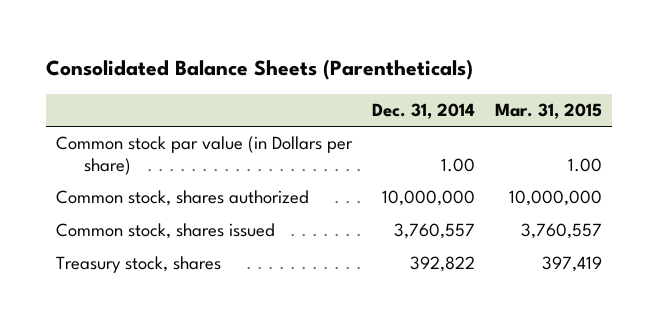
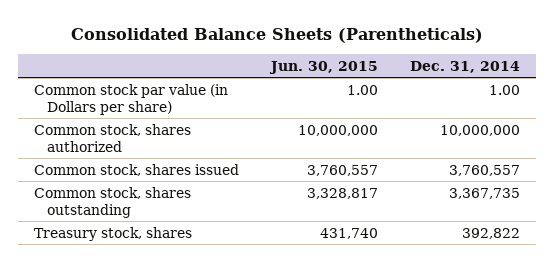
- | Dec. 31, 2014 | Mar. 31, 2015
+ | Jun. 30, 2015 | Dec. 31, 2014
+ Common stock, shares outstanding | 3,328,817 | 3,367,735

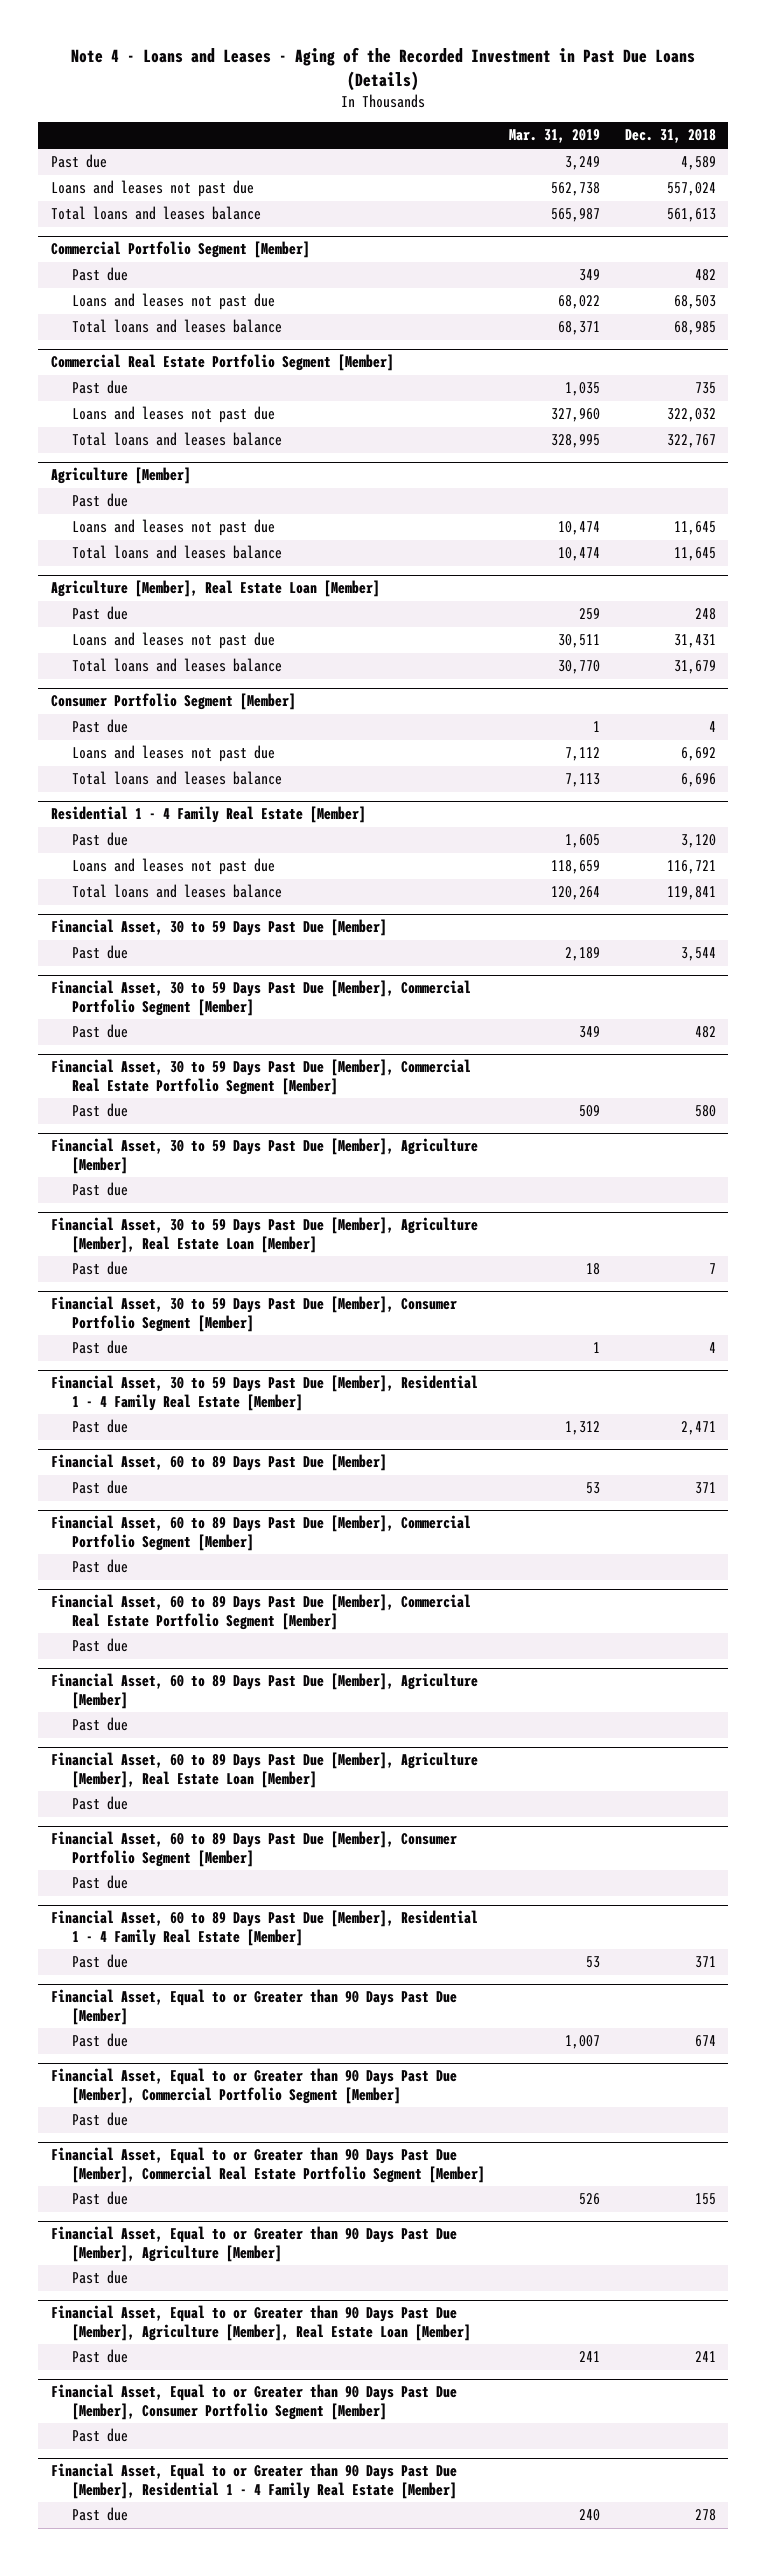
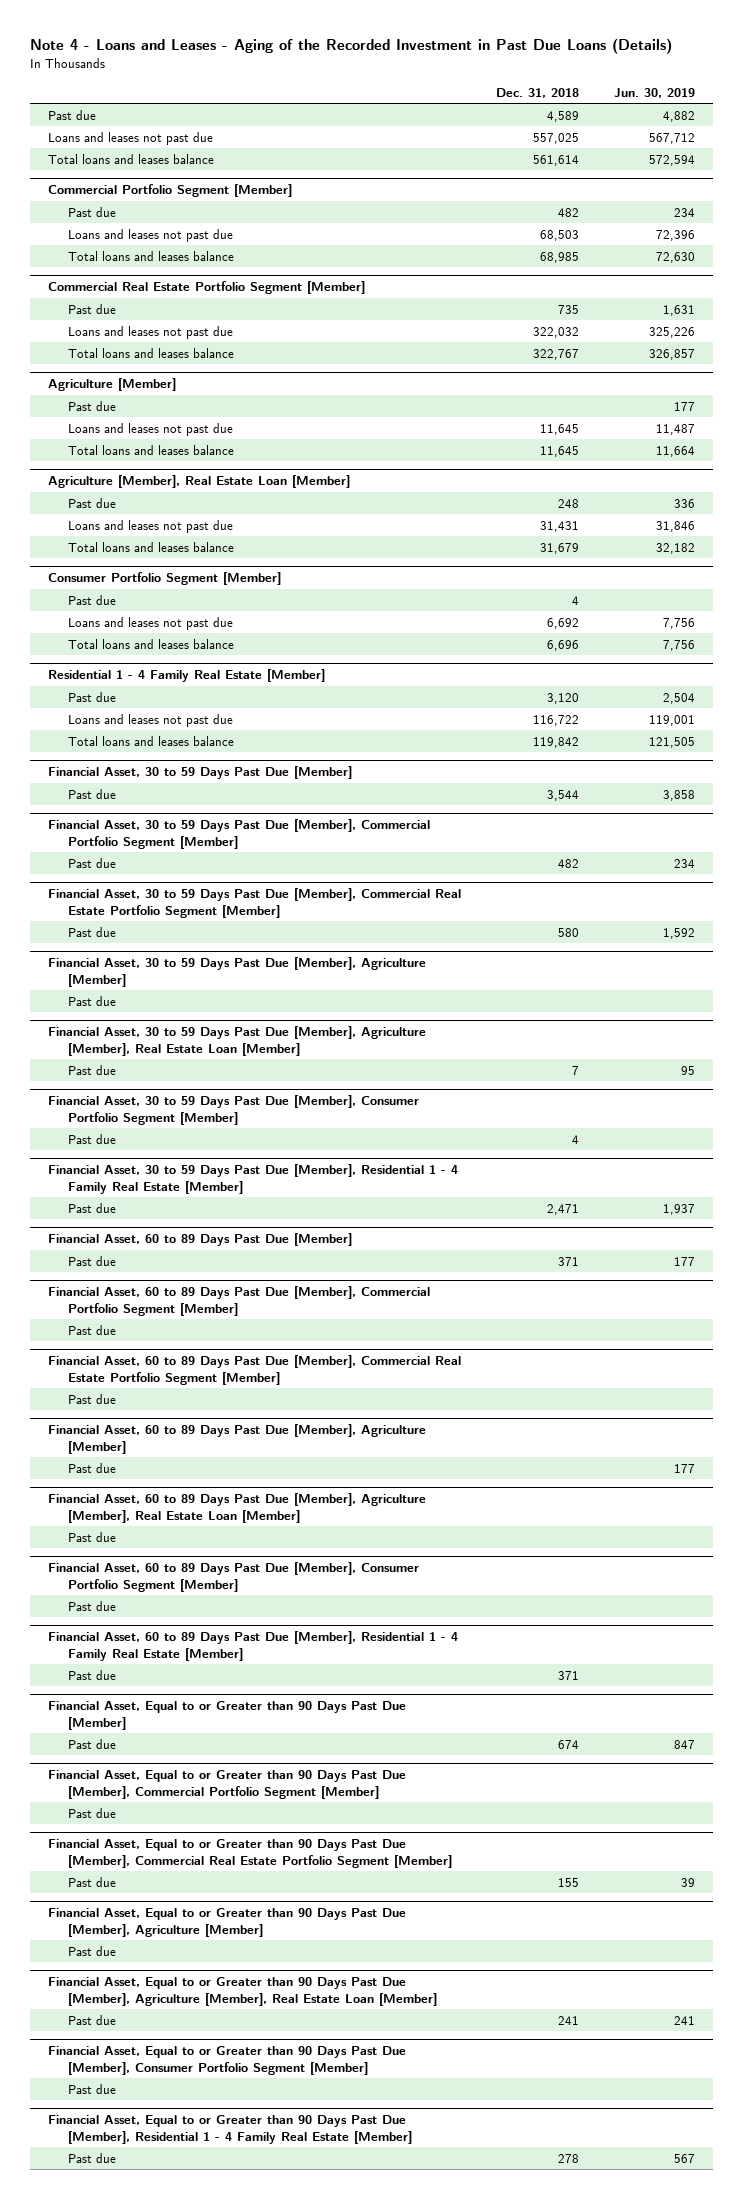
- | Mar. 31, 2019 | Dec. 31, 2018
+ | Dec. 31, 2018 | Jun. 30, 2019
- Loans and leases not past due | 562,738 | 557,024
- Total loans and leases balance | 565,987 | 561,613
+ Loans and leases not past due | 557,025 | 567,712
+ Total loans and leases balance | 561,614 | 572,594
@ Residential 1 - 4 Family Real Estate [Member]
- Loans and leases not past due | 118,659 | 116,721
- Total loans and leases balance | 120,264 | 119,841
+ Loans and leases not past due | 116,722 | 119,001
+ Total loans and leases balance | 119,842 | 121,505

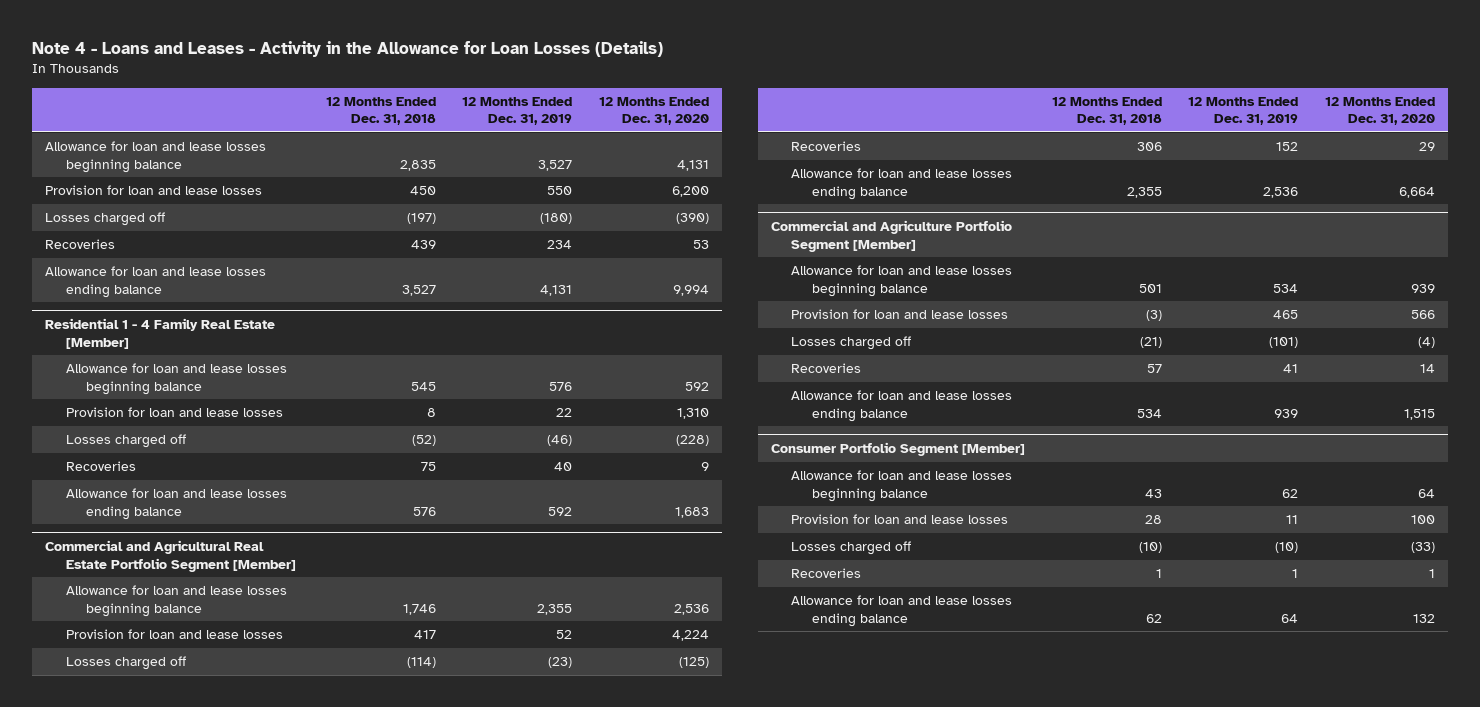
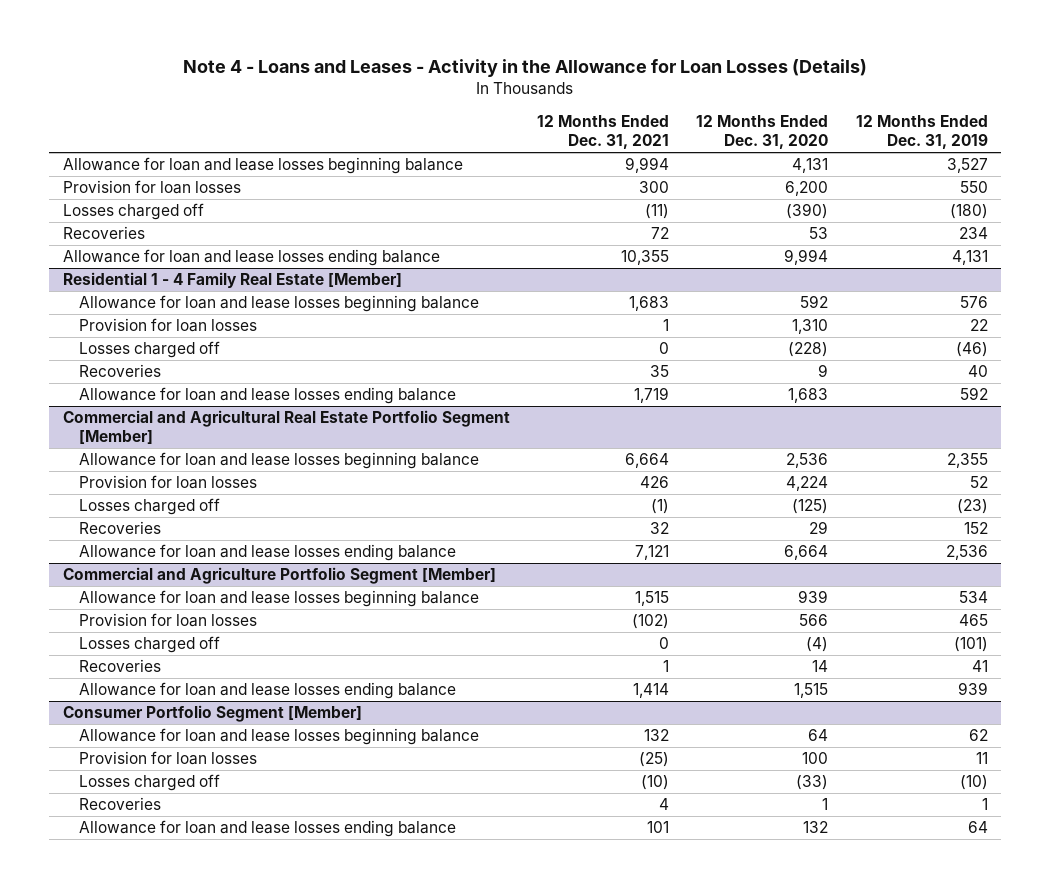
- | 12 Months Ended Dec. 31, 2018 | 12 Months Ended Dec. 31, 2019 | 12 Months Ended Dec. 31, 2020
+ | 12 Months Ended Dec. 31, 2021 | 12 Months Ended Dec. 31, 2020 | 12 Months Ended Dec. 31, 2019
- Provision for loan and lease losses | 450 | 550 | 6,200
+ Provision for loan losses | 300 | 6,200 | 550
@ Residential 1 - 4 Family Real Estate [Member]
- Provision for loan and lease losses | 8 | 22 | 1,310
+ Provision for loan losses | 1 | 1,310 | 22
@ Commercial and Agricultural Real Estate Portfolio Segment [Member]
- Provision for loan and lease losses | 417 | 52 | 4,224
+ Provision for loan losses | 426 | 4,224 | 52
@ Commercial and Agriculture Portfolio Segment [Member]
- Provision for loan and lease losses | (3) | 465 | 566
+ Provision for loan losses | (102) | 566 | 465
@ Consumer Portfolio Segment [Member]
- Provision for loan and lease losses | 28 | 11 | 100
+ Provision for loan losses | (25) | 100 | 11

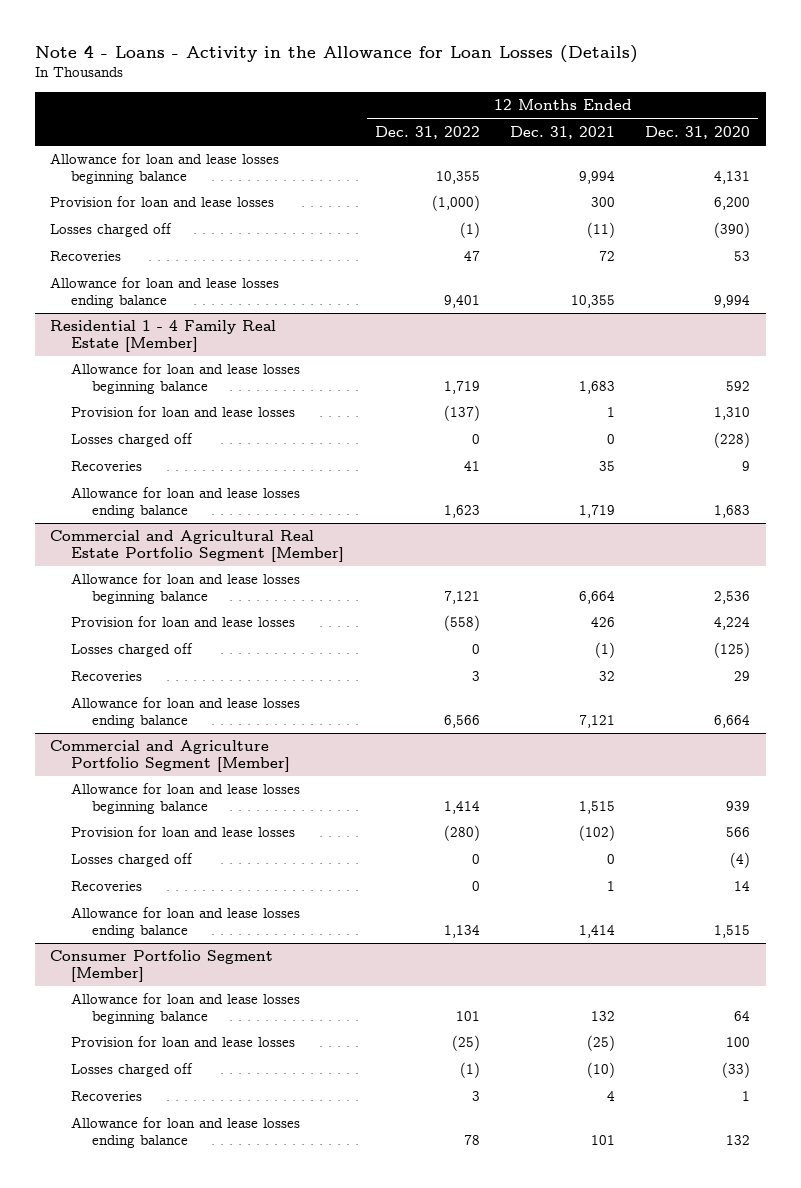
- Note 4 - Loans and Leases - Activity in the Allowance for Loan Losses (Details)
+ Note 4 - Loans - Activity in the Allowance for Loan Losses (Details)
- | 12 Months Ended Dec. 31, 2021 | 12 Months Ended Dec. 31, 2020 | 12 Months Ended Dec. 31, 2019
+ | 12 Months Ended Dec. 31, 2022 | 12 Months Ended Dec. 31, 2021 | 12 Months Ended Dec. 31, 2020
- Provision for loan losses | 300 | 6,200 | 550
+ Provision for loan and lease losses | (1,000) | 300 | 6,200
@ Residential 1 - 4 Family Real Estate [Member]
- Provision for loan losses | 1 | 1,310 | 22
+ Provision for loan and lease losses | (137) | 1 | 1,310
@ Commercial and Agricultural Real Estate Portfolio Segment [Member]
- Provision for loan losses | 426 | 4,224 | 52
+ Provision for loan and lease losses | (558) | 426 | 4,224
@ Commercial and Agriculture Portfolio Segment [Member]
- Provision for loan losses | (102) | 566 | 465
+ Provision for loan and lease losses | (280) | (102) | 566
@ Consumer Portfolio Segment [Member]
- Provision for loan losses | (25) | 100 | 11
+ Provision for loan and lease losses | (25) | (25) | 100

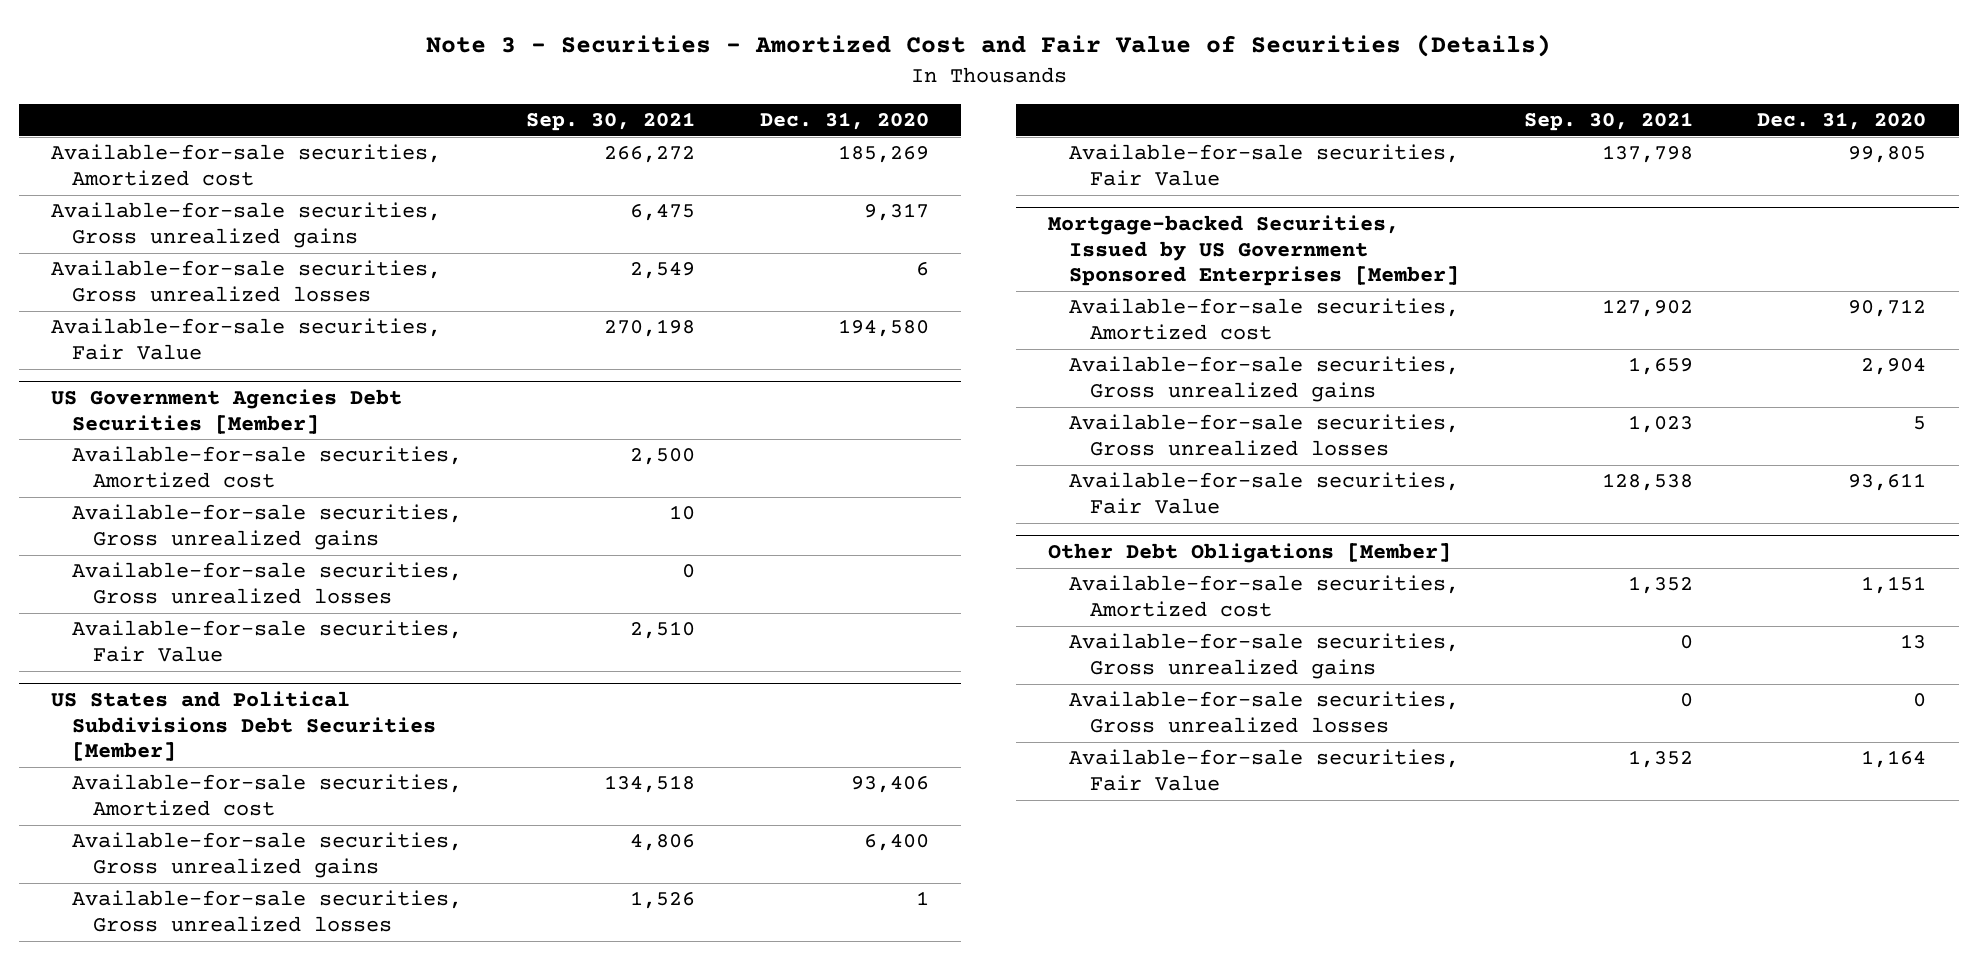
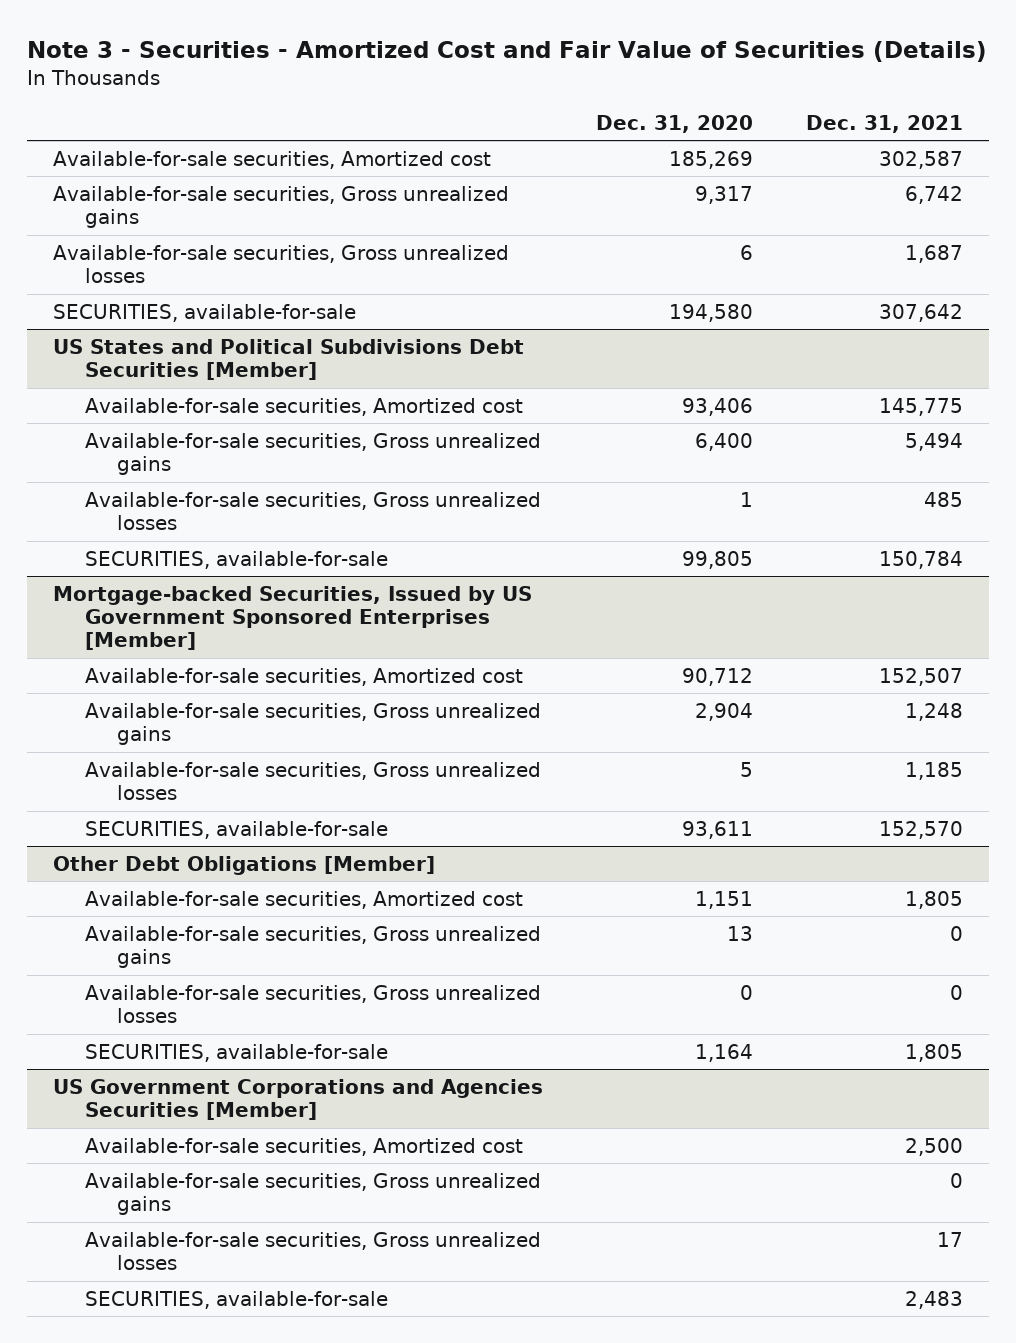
- | Sep. 30, 2021 | Dec. 31, 2020
+ | Dec. 31, 2020 | Dec. 31, 2021
- Available-for-sale securities, Fair Value | 270,198 | 194,580
- US Government Agencies Debt Securities [Member]
- Available-for-sale securities, Amortized cost | 2,500 |
- Available-for-sale securities, Gross unrealized gains | 10 |
- Available-for-sale securities, Gross unrealized losses | 0 |
- Available-for-sale securities, Fair Value | 2,510 |
+ SECURITIES, available-for-sale | 194,580 | 307,642
@ US States and Political Subdivisions Debt Securities [Member]
- Available-for-sale securities, Fair Value | 137,798 | 99,805
+ SECURITIES, available-for-sale | 99,805 | 150,784
@ Mortgage-backed Securities, Issued by US Government Sponsored Enterprises [Member]
- Available-for-sale securities, Fair Value | 128,538 | 93,611
+ SECURITIES, available-for-sale | 93,611 | 152,570
@ Other Debt Obligations [Member]
- Available-for-sale securities, Fair Value | 1,352 | 1,164
+ SECURITIES, available-for-sale | 1,164 | 1,805
+ US Government Corporations and Agencies Securities [Member]
+ Available-for-sale securities, Amortized cost | | 2,500
+ Available-for-sale securities, Gross unrealized gains | | 0
+ Available-for-sale securities, Gross unrealized losses | | 17
+ SECURITIES, available-for-sale | | 2,483

